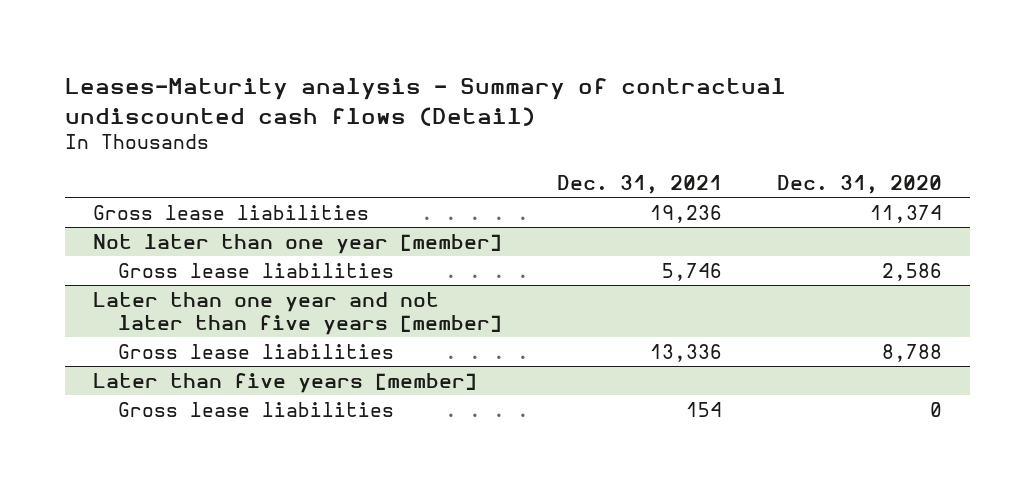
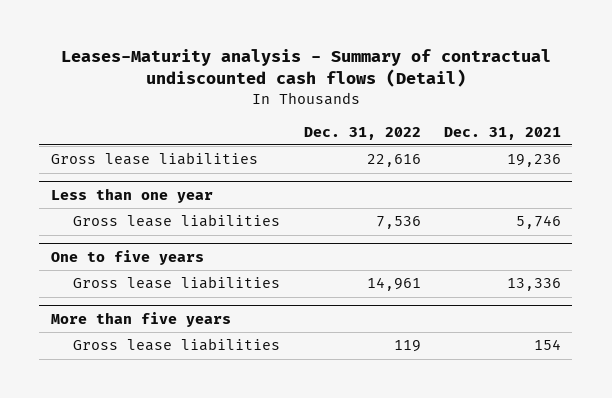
- | Dec. 31, 2021 | Dec. 31, 2020
+ | Dec. 31, 2022 | Dec. 31, 2021
- Not later than one year [member]
+ Less than one year
- Later than one year and not later than five years [member]
+ One to five years
- Later than five years [member]
+ More than five years

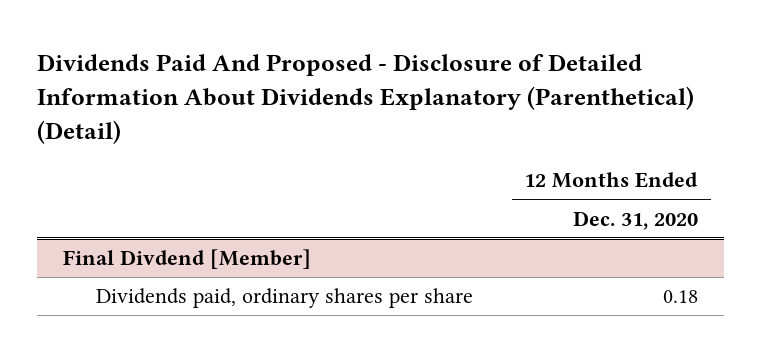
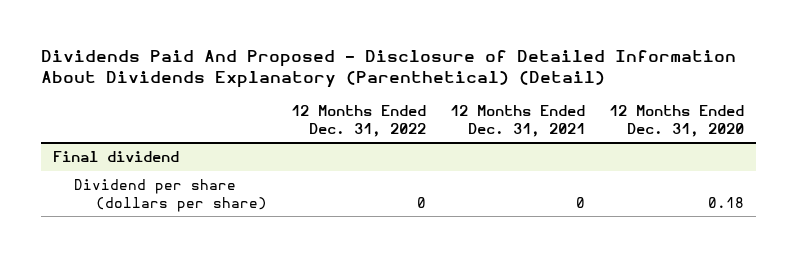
- | 12 Months Ended Dec. 31, 2020
+ | 12 Months Ended Dec. 31, 2022 | 12 Months Ended Dec. 31, 2021 | 12 Months Ended Dec. 31, 2020
- Final Divdend [Member]
- Dividends paid, ordinary shares per share | 0.18
+ Final dividend
+ Dividend per share (dollars per share) | 0 | 0 | 0.18

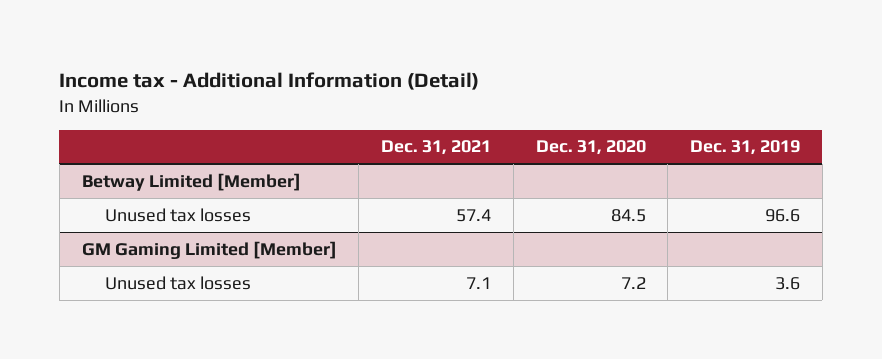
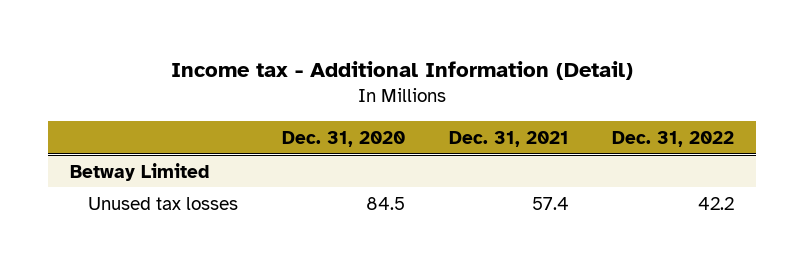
- | Dec. 31, 2021 | Dec. 31, 2020 | Dec. 31, 2019
+ | Dec. 31, 2020 | Dec. 31, 2021 | Dec. 31, 2022
- Betway Limited [Member]
+ Betway Limited
- GM Gaming Limited [Member]
- Unused tax losses | 7.1 | 7.2 | 3.6

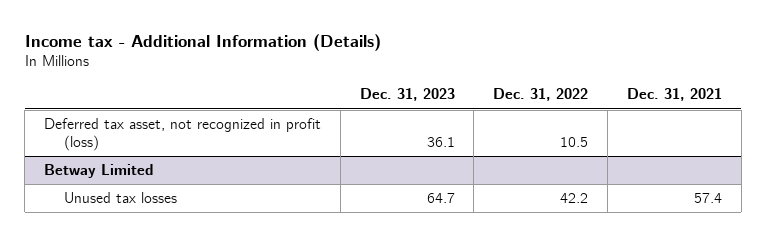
- Income tax - Additional Information (Detail)
+ Income tax - Additional Information (Details)
- | Dec. 31, 2020 | Dec. 31, 2021 | Dec. 31, 2022
+ | Dec. 31, 2023 | Dec. 31, 2022 | Dec. 31, 2021
+ Deferred tax asset, not recognized in profit (loss) | 36.1 | 10.5 |

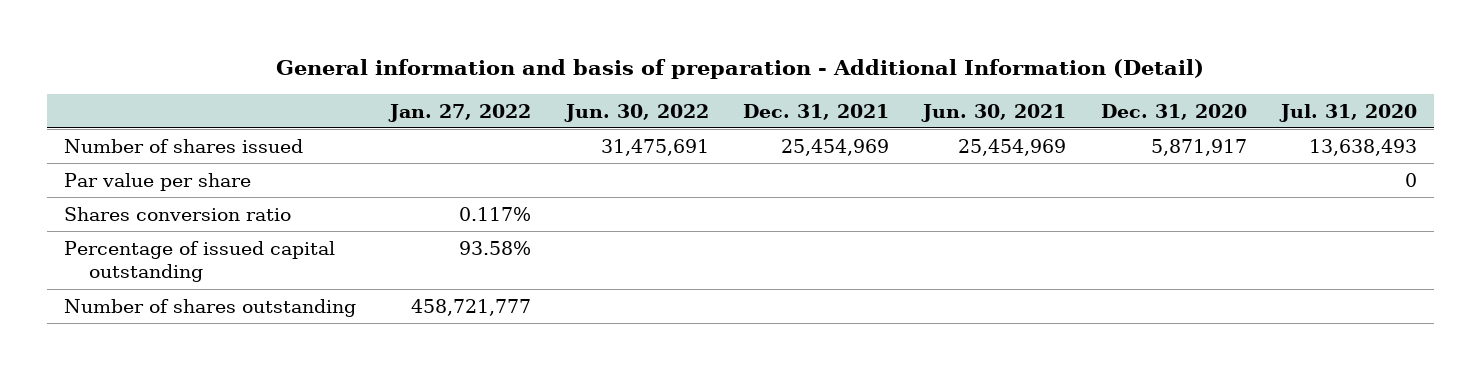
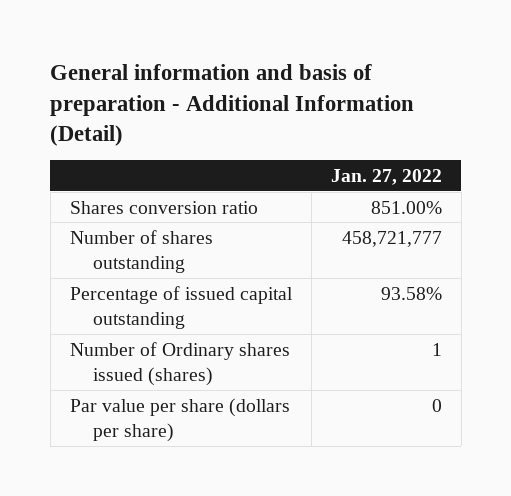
- | Jan. 27, 2022 | Jun. 30, 2022 | Dec. 31, 2021 | Jun. 30, 2021 | Dec. 31, 2020 | Jul. 31, 2020
+ | Jan. 27, 2022
- Number of shares issued | | 31,475,691 | 25,454,969 | 25,454,969 | 5,871,917 | 13,638,493
- Par value per share | | | | | | 0
- Shares conversion ratio | 0.117% | | | | |
+ Shares conversion ratio | 851.00%
moved down: Percentage of issued capital outstanding | 93.58%
+ Number of Ordinary shares issued (shares) | 1
+ Par value per share (dollars per share) | 0

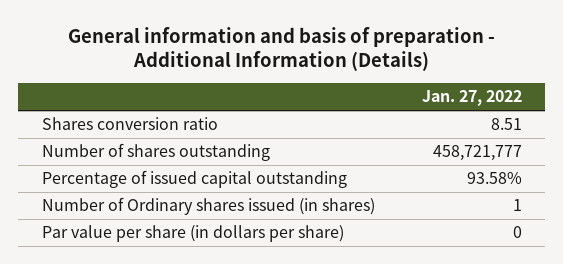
- General information and basis of preparation - Additional Information (Detail)
+ General information and basis of preparation - Additional Information (Details)
- Shares conversion ratio | 851.00%
+ Shares conversion ratio | 8.51
- Number of Ordinary shares issued (shares) | 1
- Par value per share (dollars per share) | 0
+ Number of Ordinary shares issued (in shares) | 1
+ Par value per share (in dollars per share) | 0

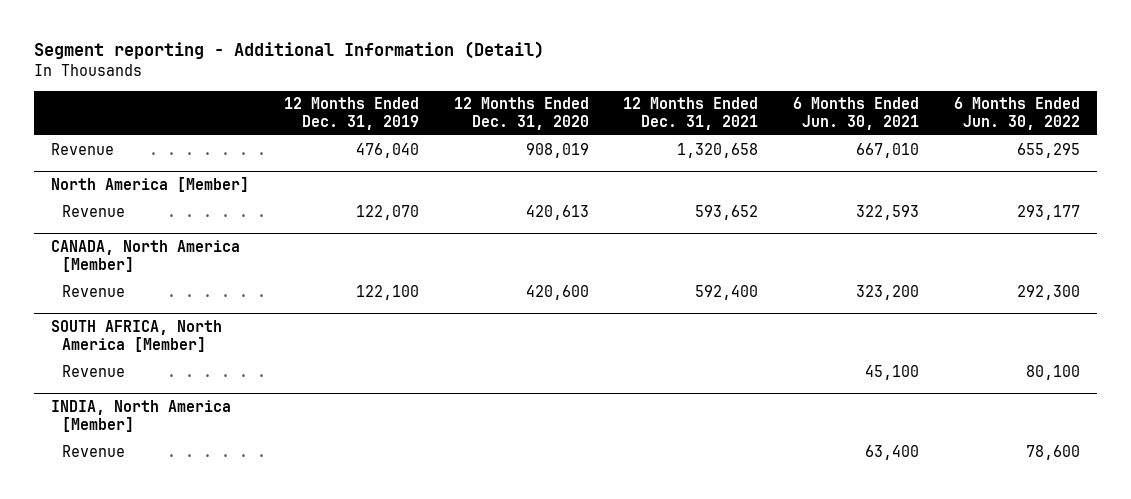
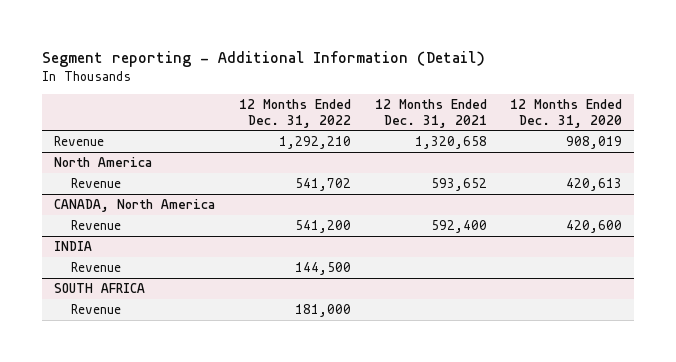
- | 12 Months Ended Dec. 31, 2019 | 12 Months Ended Dec. 31, 2020 | 12 Months Ended Dec. 31, 2021 | 6 Months Ended Jun. 30, 2021 | 6 Months Ended Jun. 30, 2022
+ | 12 Months Ended Dec. 31, 2022 | 12 Months Ended Dec. 31, 2021 | 12 Months Ended Dec. 31, 2020
- North America [Member]
+ North America
- CANADA, North America [Member]
+ CANADA, North America
- SOUTH AFRICA, North America [Member]
+ INDIA
- INDIA, North America [Member]
+ SOUTH AFRICA

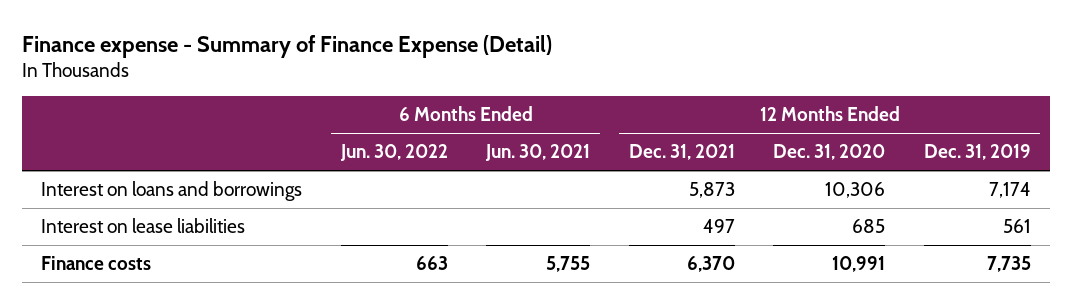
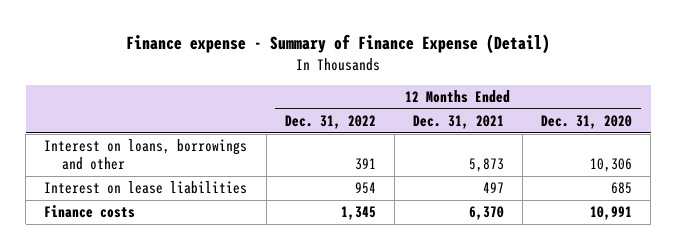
- | 6 Months Ended Jun. 30, 2022 | 6 Months Ended Jun. 30, 2021 | 12 Months Ended Dec. 31, 2021 | 12 Months Ended Dec. 31, 2020 | 12 Months Ended Dec. 31, 2019
+ | 12 Months Ended Dec. 31, 2022 | 12 Months Ended Dec. 31, 2021 | 12 Months Ended Dec. 31, 2020
- Interest on loans and borrowings | | | 5,873 | 10,306 | 7,174
+ Interest on loans, borrowings and other | 391 | 5,873 | 10,306

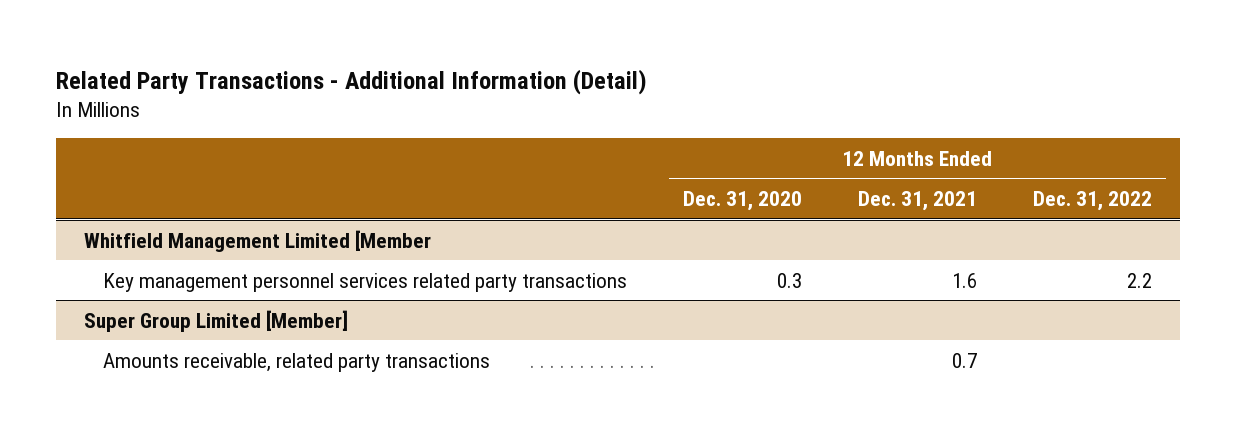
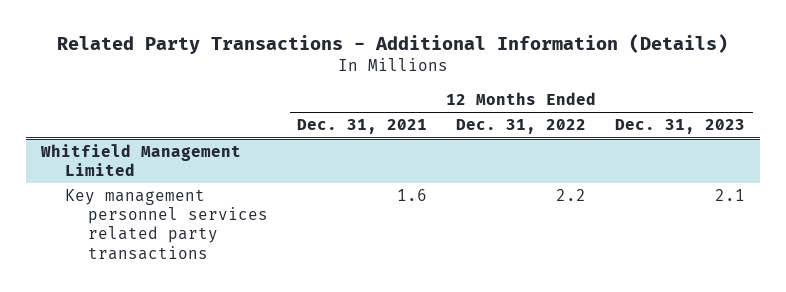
- Related Party Transactions - Additional Information (Detail)
+ Related Party Transactions - Additional Information (Details)
- | 12 Months Ended Dec. 31, 2020 | 12 Months Ended Dec. 31, 2021 | 12 Months Ended Dec. 31, 2022
+ | 12 Months Ended Dec. 31, 2021 | 12 Months Ended Dec. 31, 2022 | 12 Months Ended Dec. 31, 2023
- Whitfield Management Limited [Member
+ Whitfield Management Limited
- Super Group Limited [Member]
- Amounts receivable, related party transactions | | 0.7 |

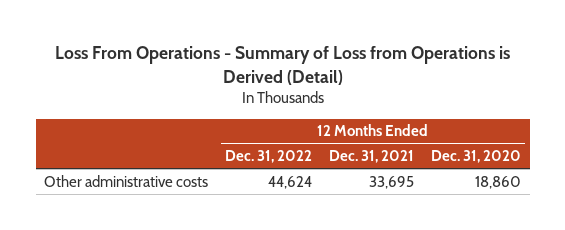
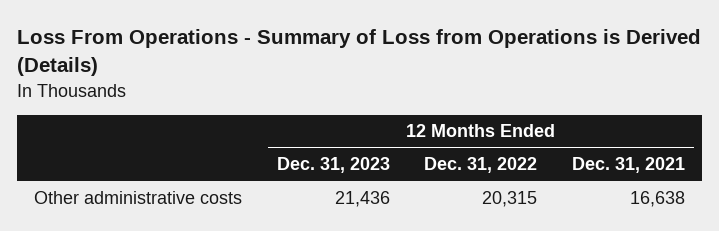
- Loss From Operations - Summary of Loss from Operations is Derived (Detail)
+ Loss From Operations - Summary of Loss from Operations is Derived (Details)
- | 12 Months Ended Dec. 31, 2022 | 12 Months Ended Dec. 31, 2021 | 12 Months Ended Dec. 31, 2020
+ | 12 Months Ended Dec. 31, 2023 | 12 Months Ended Dec. 31, 2022 | 12 Months Ended Dec. 31, 2021
- Other administrative costs | 44,624 | 33,695 | 18,860
+ Other administrative costs | 21,436 | 20,315 | 16,638

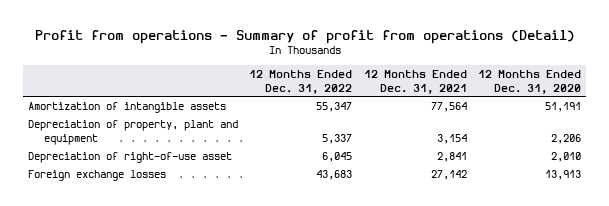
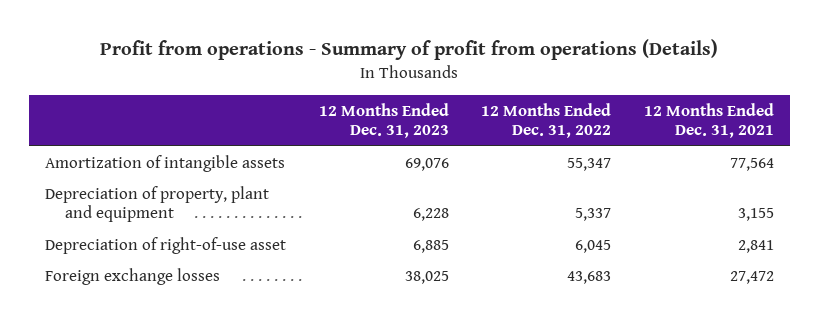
- Profit from operations - Summary of profit from operations (Detail)
+ Profit from operations - Summary of profit from operations (Details)
- | 12 Months Ended Dec. 31, 2022 | 12 Months Ended Dec. 31, 2021 | 12 Months Ended Dec. 31, 2020
+ | 12 Months Ended Dec. 31, 2023 | 12 Months Ended Dec. 31, 2022 | 12 Months Ended Dec. 31, 2021
- Depreciation of property, plant and equipment | 5,337 | 3,154 | 2,206
+ Depreciation of property, plant and equipment | 6,228 | 5,337 | 3,155
- Foreign exchange losses | 43,683 | 27,142 | 13,913
+ Foreign exchange losses | 38,025 | 43,683 | 27,472

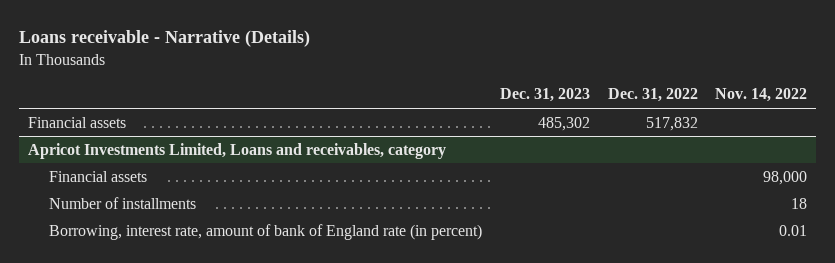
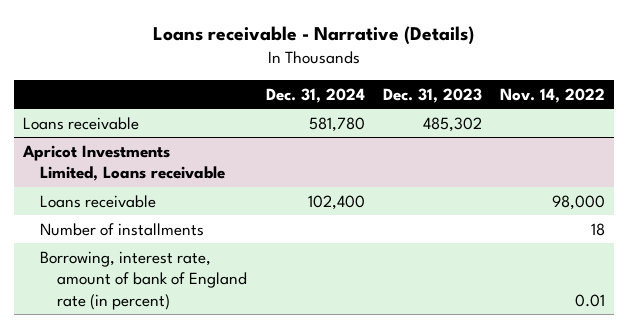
- | Dec. 31, 2023 | Dec. 31, 2022 | Nov. 14, 2022
+ | Dec. 31, 2024 | Dec. 31, 2023 | Nov. 14, 2022
- Financial assets | 485,302 | 517,832 |
- Apricot Investments Limited, Loans and receivables, category
- Financial assets | | | 98,000
+ Loans receivable | 581,780 | 485,302 |
+ Apricot Investments Limited, Loans receivable
+ Loans receivable | 102,400 | | 98,000

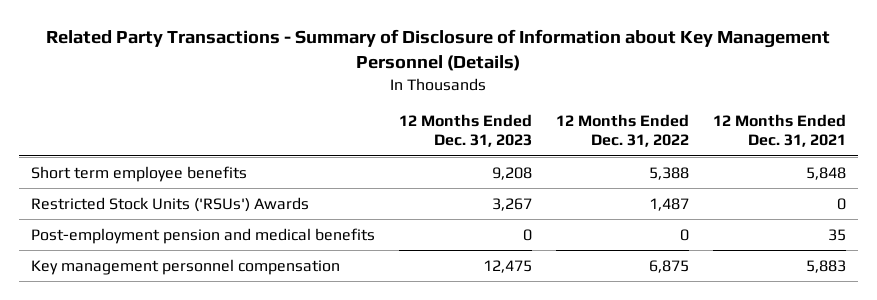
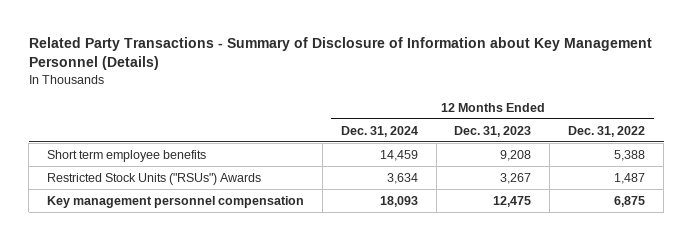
- | 12 Months Ended Dec. 31, 2023 | 12 Months Ended Dec. 31, 2022 | 12 Months Ended Dec. 31, 2021
+ | 12 Months Ended Dec. 31, 2024 | 12 Months Ended Dec. 31, 2023 | 12 Months Ended Dec. 31, 2022
- Restricted Stock Units ('RSUs') Awards | 3,267 | 1,487 | 0
- Post-employment pension and medical benefits | 0 | 0 | 35
+ Restricted Stock Units ("RSUs") Awards | 3,634 | 3,267 | 1,487

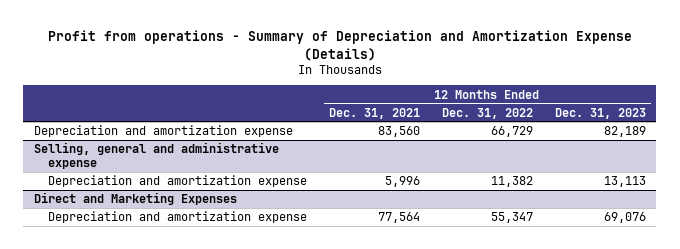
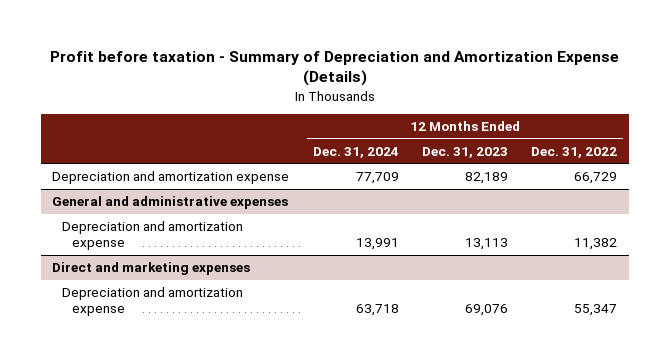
- Profit from operations - Summary of Depreciation and Amortization Expense (Details)
+ Profit before taxation - Summary of Depreciation and Amortization Expense (Details)
- | 12 Months Ended Dec. 31, 2021 | 12 Months Ended Dec. 31, 2022 | 12 Months Ended Dec. 31, 2023
+ | 12 Months Ended Dec. 31, 2024 | 12 Months Ended Dec. 31, 2023 | 12 Months Ended Dec. 31, 2022
- Selling, general and administrative expense
+ General and administrative expenses
- Direct and Marketing Expenses
+ Direct and marketing expenses

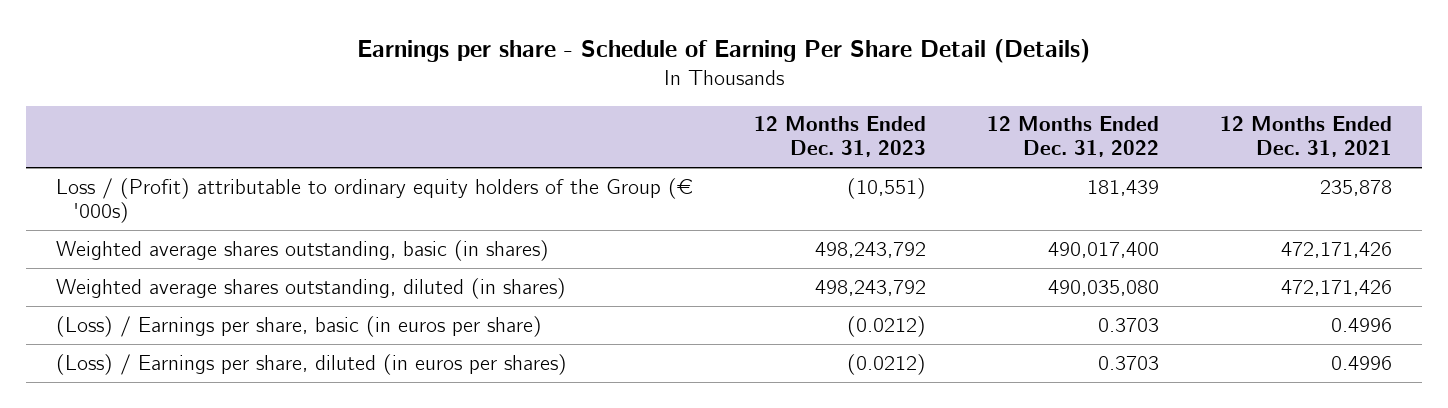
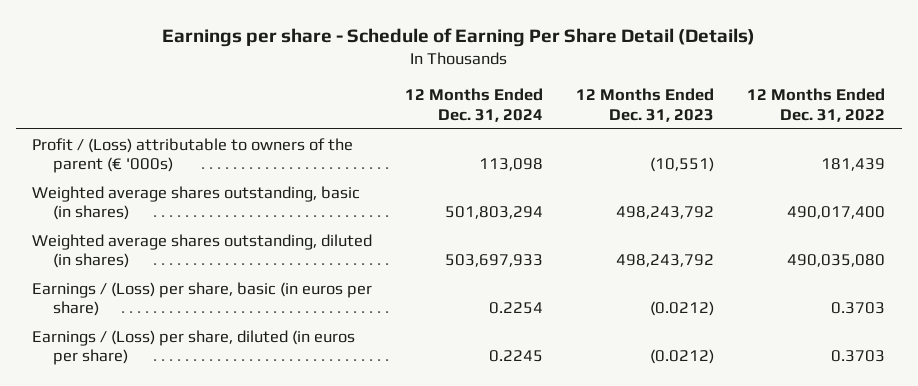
- | 12 Months Ended Dec. 31, 2023 | 12 Months Ended Dec. 31, 2022 | 12 Months Ended Dec. 31, 2021
+ | 12 Months Ended Dec. 31, 2024 | 12 Months Ended Dec. 31, 2023 | 12 Months Ended Dec. 31, 2022
- Loss / (Profit) attributable to ordinary equity holders of the Group (€ '000s) | (10,551) | 181,439 | 235,878
+ Profit / (Loss) attributable to owners of the parent (€ '000s) | 113,098 | (10,551) | 181,439
- (Loss) / Earnings per share, basic (in euros per share) | (0.0212) | 0.3703 | 0.4996
- (Loss) / Earnings per share, diluted (in euros per shares) | (0.0212) | 0.3703 | 0.4996
+ Earnings / (Loss) per share, basic (in euros per share) | 0.2254 | (0.0212) | 0.3703
+ Earnings / (Loss) per share, diluted (in euros per share) | 0.2245 | (0.0212) | 0.3703

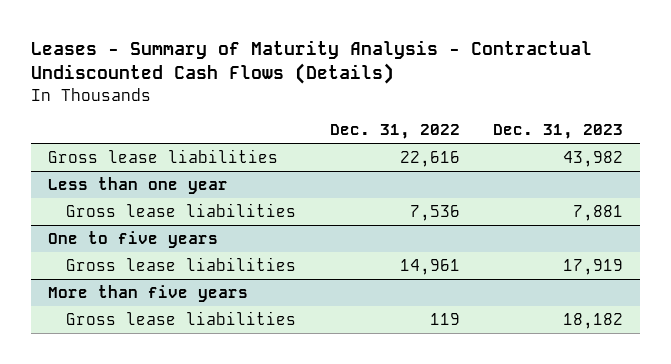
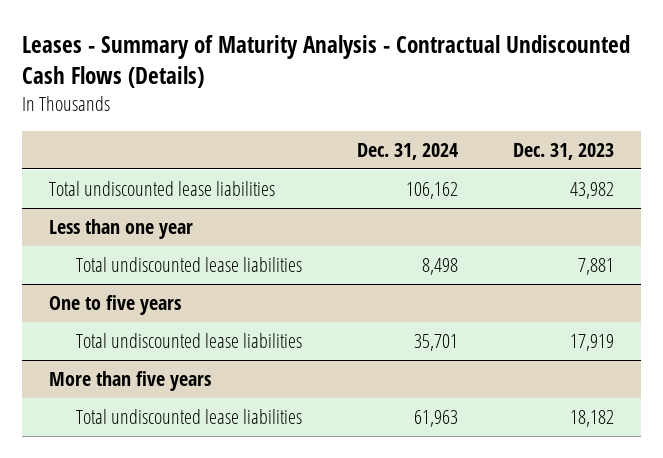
- | Dec. 31, 2022 | Dec. 31, 2023
+ | Dec. 31, 2024 | Dec. 31, 2023
- Gross lease liabilities | 22,616 | 43,982
+ Total undiscounted lease liabilities | 106,162 | 43,982
@ Less than one year
- Gross lease liabilities | 7,536 | 7,881
+ Total undiscounted lease liabilities | 8,498 | 7,881
@ One to five years
- Gross lease liabilities | 14,961 | 17,919
+ Total undiscounted lease liabilities | 35,701 | 17,919
@ More than five years
- Gross lease liabilities | 119 | 18,182
+ Total undiscounted lease liabilities | 61,963 | 18,182

